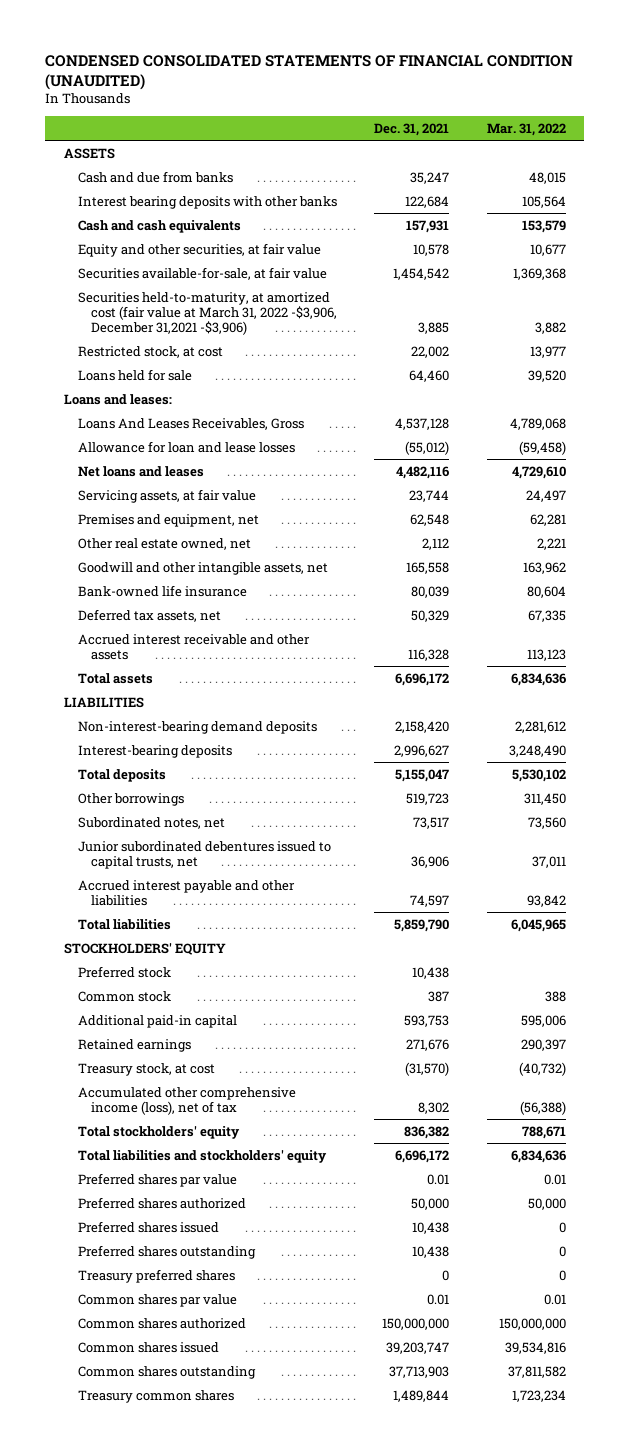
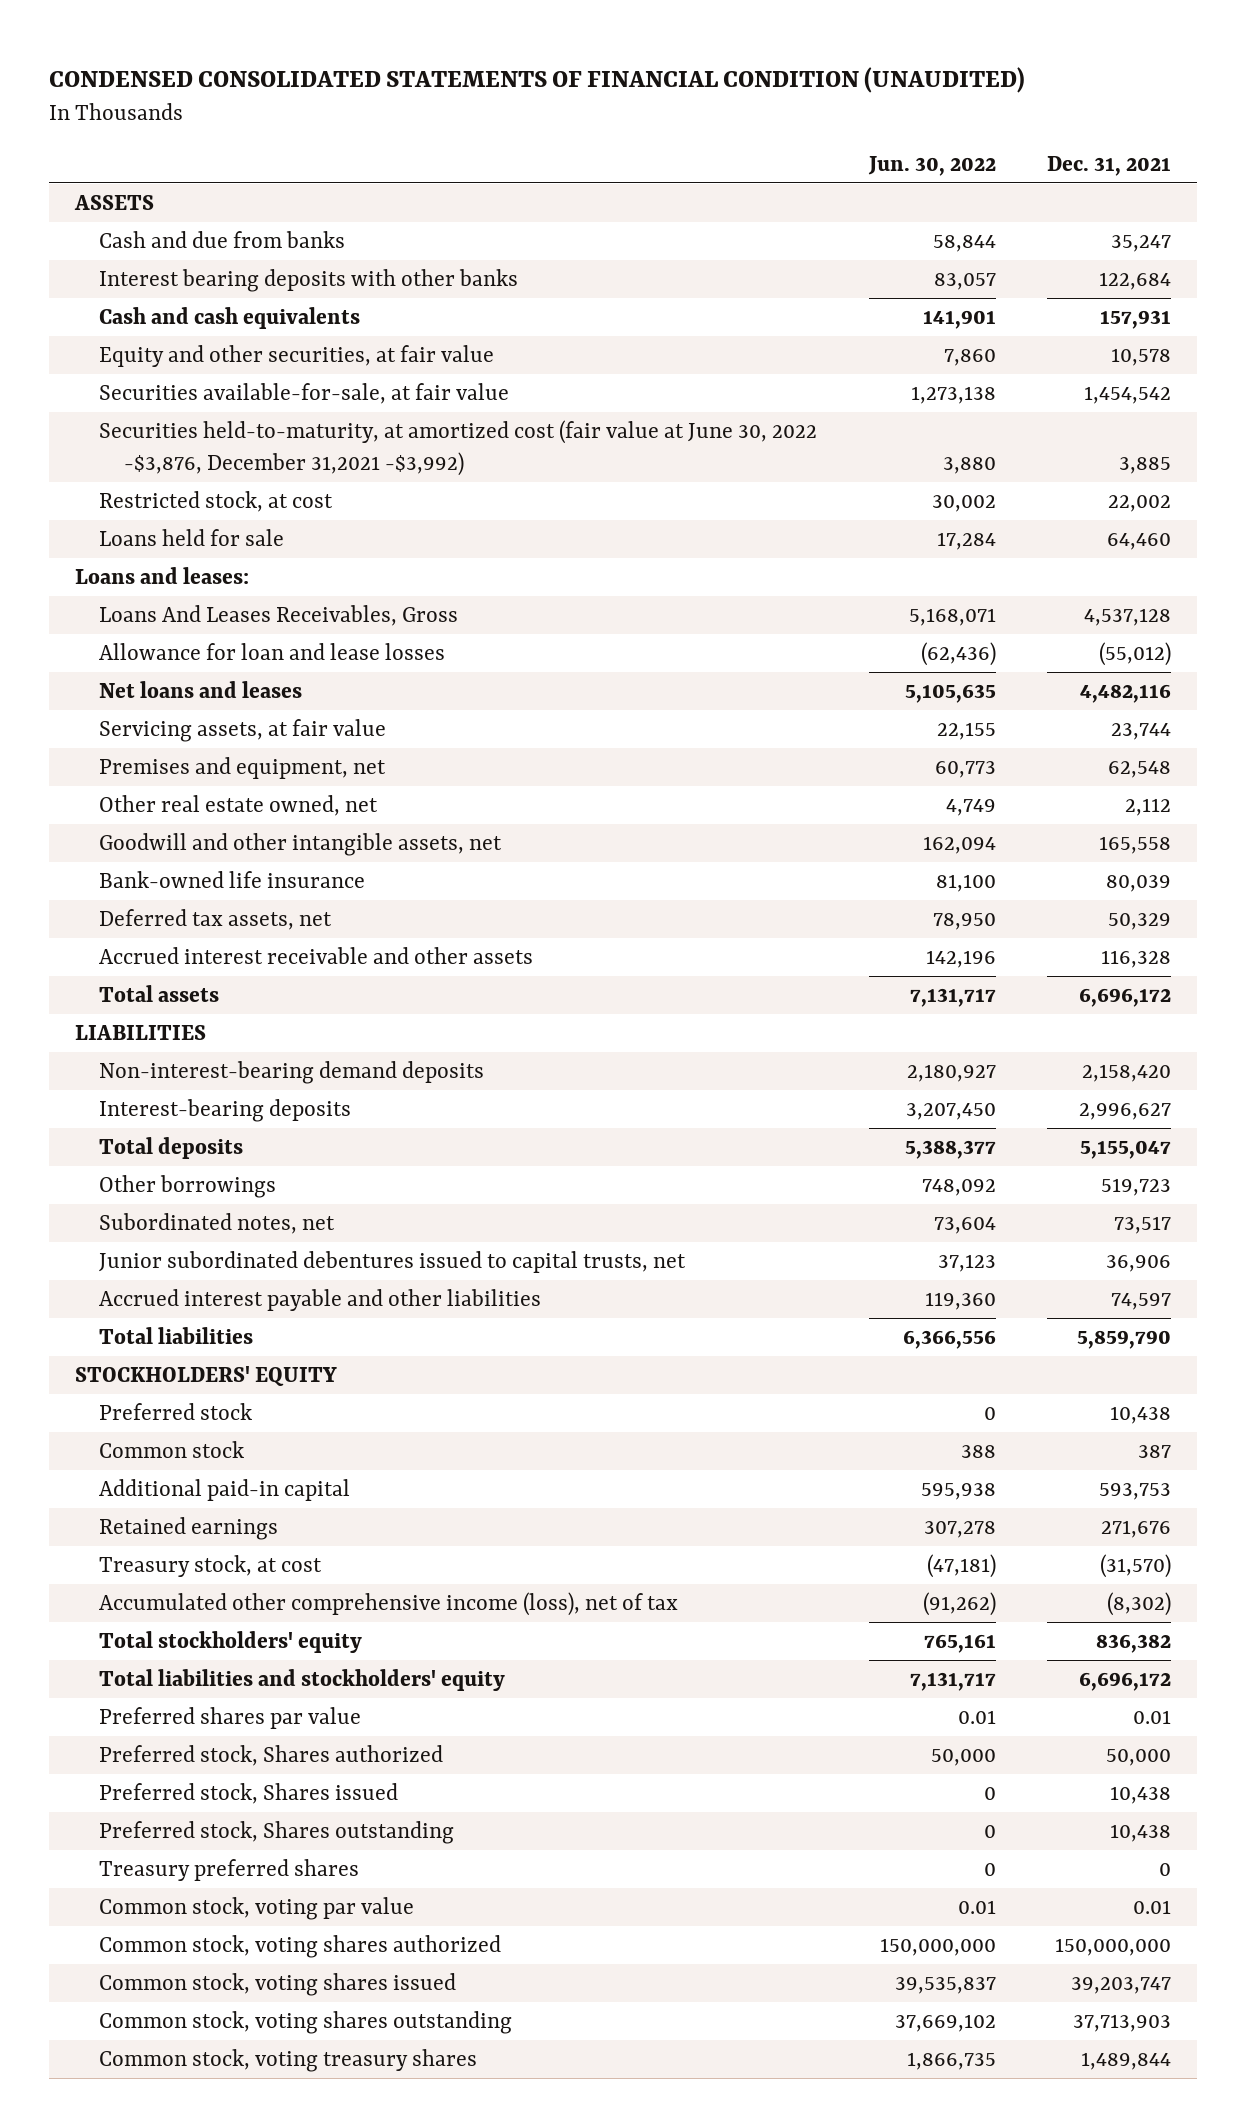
- | Dec. 31, 2021 | Mar. 31, 2022
+ | Jun. 30, 2022 | Dec. 31, 2021
- Securities held-to-maturity, at amortized cost (fair value at March 31, 2022 -$3,906, December 31,2021 -$3,906) | 3,885 | 3,882
+ Securities held-to-maturity, at amortized cost (fair value at June 30, 2022 -$3,876, December 31,2021 -$3,992) | 3,880 | 3,885
- Accumulated other comprehensive income (loss), net of tax | 8,302 | (56,388)
+ Accumulated other comprehensive income (loss), net of tax | (91,262) | (8,302)
- Preferred shares authorized | 50,000 | 50,000
- Preferred shares issued | 10,438 | 0
- Preferred shares outstanding | 10,438 | 0
+ Preferred stock, Shares authorized | 50,000 | 50,000
+ Preferred stock, Shares issued | 0 | 10,438
+ Preferred stock, Shares outstanding | 0 | 10,438
- Common shares par value | 0.01 | 0.01
- Common shares authorized | 150,000,000 | 150,000,000
- Common shares issued | 39,203,747 | 39,534,816
- Common shares outstanding | 37,713,903 | 37,811,582
- Treasury common shares | 1,489,844 | 1,723,234
+ Common stock, voting par value | 0.01 | 0.01
+ Common stock, voting shares authorized | 150,000,000 | 150,000,000
+ Common stock, voting shares issued | 39,535,837 | 39,203,747
+ Common stock, voting shares outstanding | 37,669,102 | 37,713,903
+ Common stock, voting treasury shares | 1,866,735 | 1,489,844

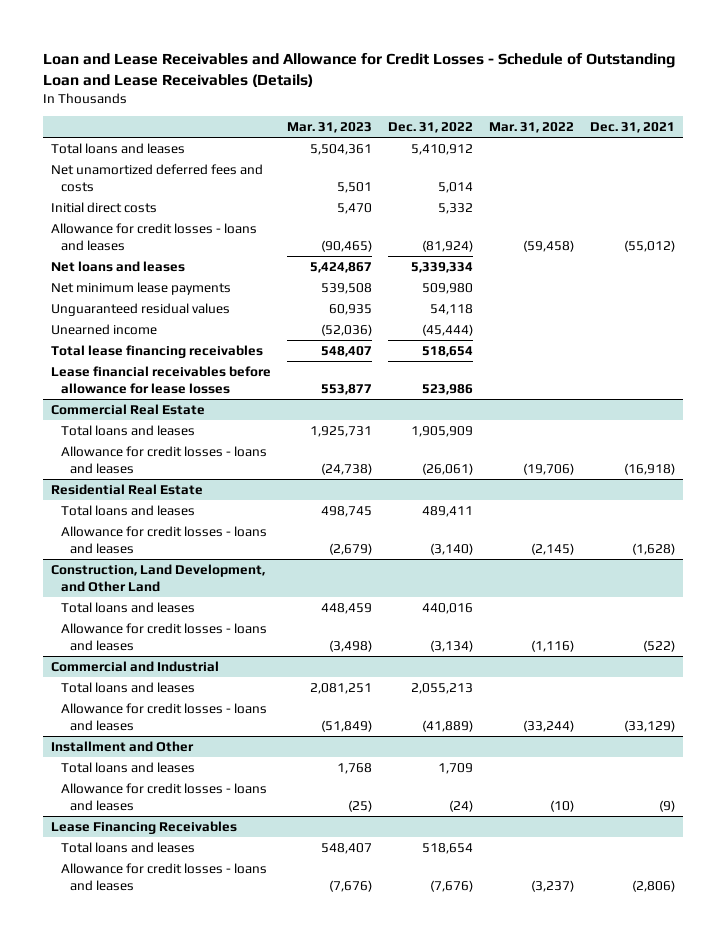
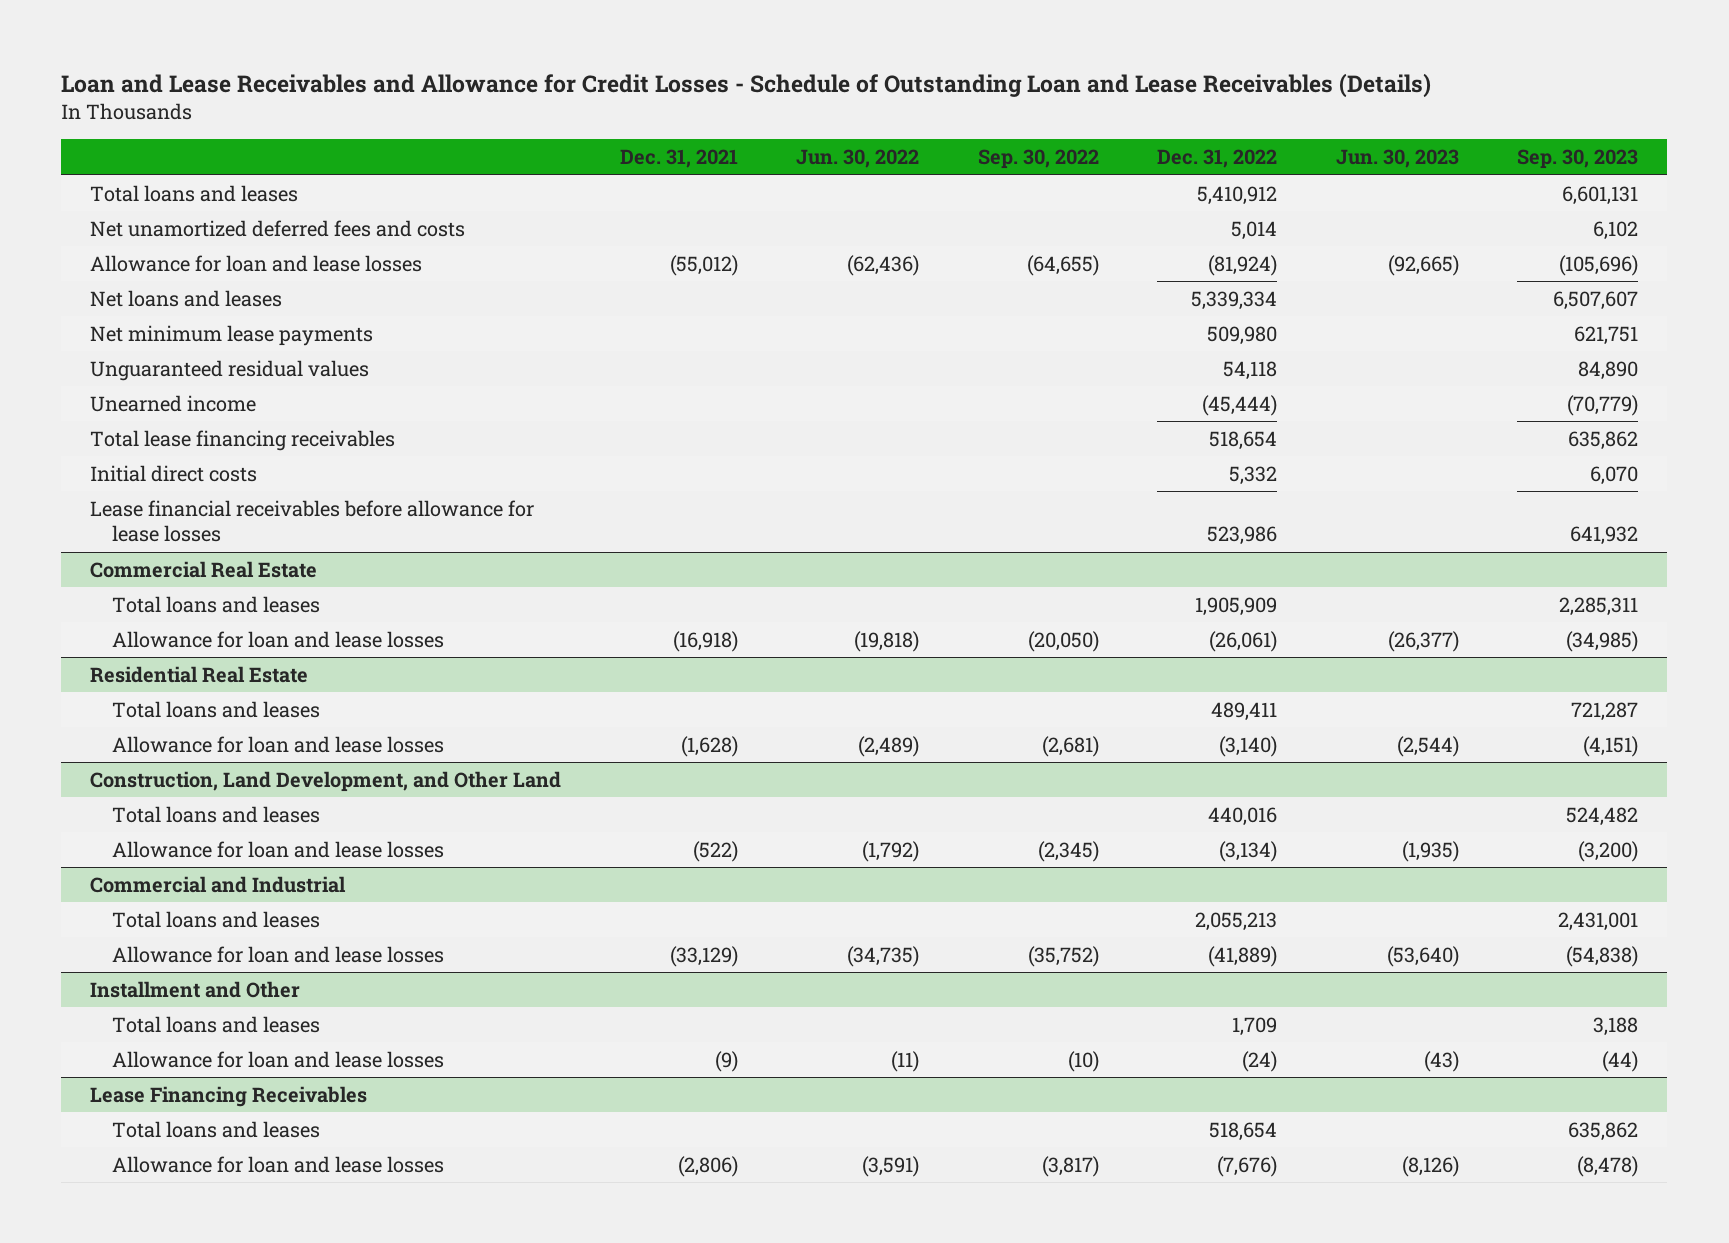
- | Mar. 31, 2023 | Dec. 31, 2022 | Mar. 31, 2022 | Dec. 31, 2021
+ | Dec. 31, 2021 | Jun. 30, 2022 | Sep. 30, 2022 | Dec. 31, 2022 | Jun. 30, 2023 | Sep. 30, 2023
- Allowance for credit losses - loans and leases | (90,465) | (81,924) | (59,458) | (55,012)
+ Allowance for loan and lease losses | (55,012) | (62,436) | (64,655) | (81,924) | (92,665) | (105,696)
moved down: Initial direct costs | | | | 5,332 | | 6,070
@ Commercial Real Estate
- Allowance for credit losses - loans and leases | (24,738) | (26,061) | (19,706) | (16,918)
+ Allowance for loan and lease losses | (16,918) | (19,818) | (20,050) | (26,061) | (26,377) | (34,985)
@ Residential Real Estate
- Allowance for credit losses - loans and leases | (2,679) | (3,140) | (2,145) | (1,628)
+ Allowance for loan and lease losses | (1,628) | (2,489) | (2,681) | (3,140) | (2,544) | (4,151)
@ Construction, Land Development, and Other Land
- Allowance for credit losses - loans and leases | (3,498) | (3,134) | (1,116) | (522)
+ Allowance for loan and lease losses | (522) | (1,792) | (2,345) | (3,134) | (1,935) | (3,200)
@ Commercial and Industrial
- Allowance for credit losses - loans and leases | (51,849) | (41,889) | (33,244) | (33,129)
+ Allowance for loan and lease losses | (33,129) | (34,735) | (35,752) | (41,889) | (53,640) | (54,838)
@ Installment and Other
- Allowance for credit losses - loans and leases | (25) | (24) | (10) | (9)
+ Allowance for loan and lease losses | (9) | (11) | (10) | (24) | (43) | (44)
@ Lease Financing Receivables
- Allowance for credit losses - loans and leases | (7,676) | (7,676) | (3,237) | (2,806)
+ Allowance for loan and lease losses | (2,806) | (3,591) | (3,817) | (7,676) | (8,126) | (8,478)

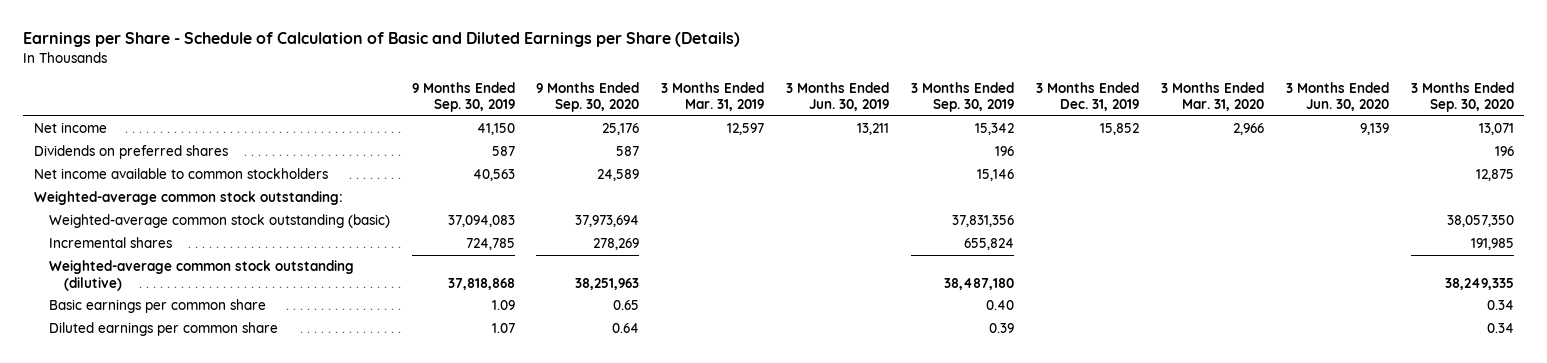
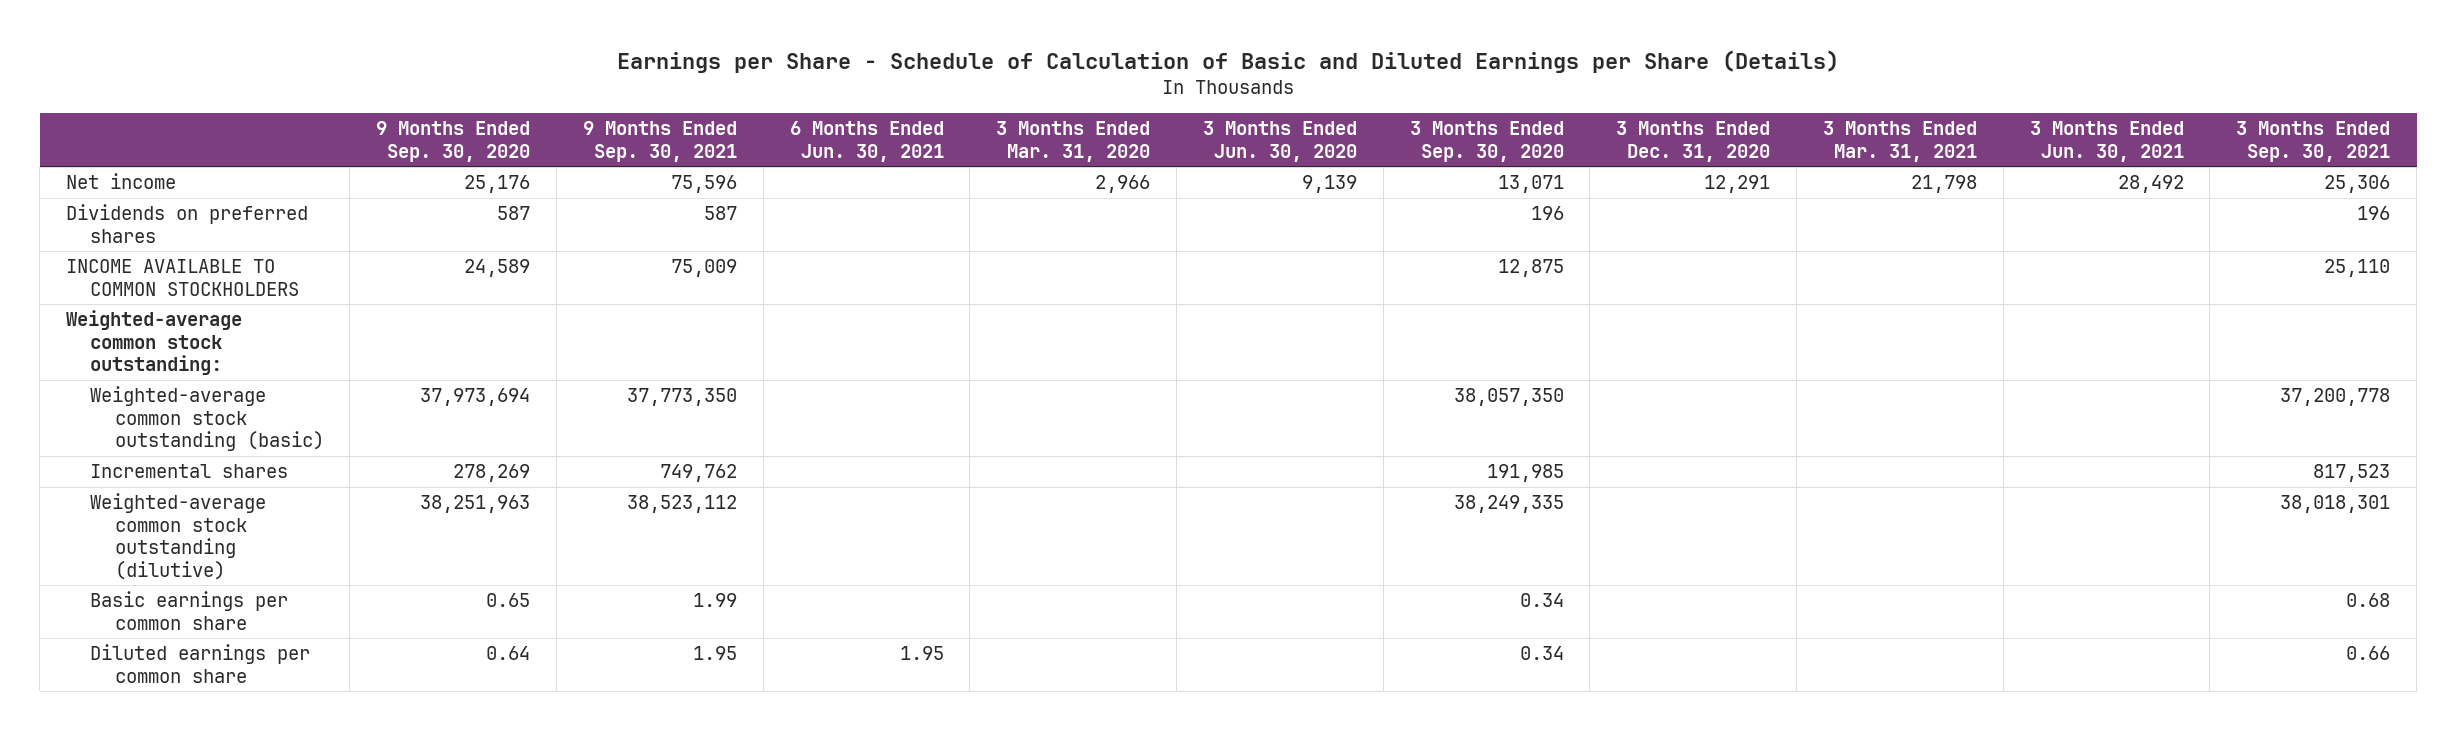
- | 9 Months Ended Sep. 30, 2019 | 9 Months Ended Sep. 30, 2020 | 3 Months Ended Mar. 31, 2019 | 3 Months Ended Jun. 30, 2019 | 3 Months Ended Sep. 30, 2019 | 3 Months Ended Dec. 31, 2019 | 3 Months Ended Mar. 31, 2020 | 3 Months Ended Jun. 30, 2020 | 3 Months Ended Sep. 30, 2020
+ | 9 Months Ended Sep. 30, 2020 | 9 Months Ended Sep. 30, 2021 | 6 Months Ended Jun. 30, 2021 | 3 Months Ended Mar. 31, 2020 | 3 Months Ended Jun. 30, 2020 | 3 Months Ended Sep. 30, 2020 | 3 Months Ended Dec. 31, 2020 | 3 Months Ended Mar. 31, 2021 | 3 Months Ended Jun. 30, 2021 | 3 Months Ended Sep. 30, 2021
- Net income available to common stockholders | 40,563 | 24,589 | | | 15,146 | | | | 12,875
+ INCOME AVAILABLE TO COMMON STOCKHOLDERS | 24,589 | 75,009 | | | | 12,875 | | | | 25,110

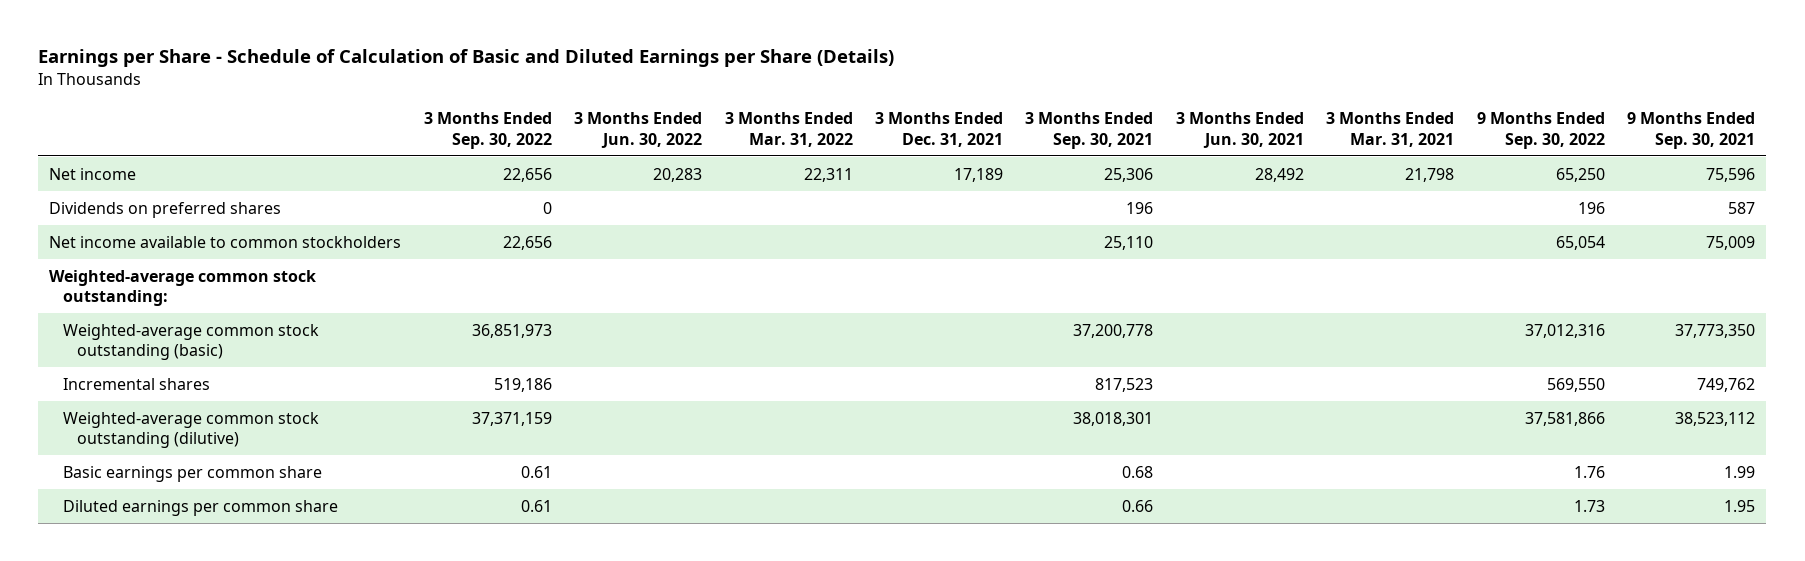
- | 9 Months Ended Sep. 30, 2020 | 9 Months Ended Sep. 30, 2021 | 6 Months Ended Jun. 30, 2021 | 3 Months Ended Mar. 31, 2020 | 3 Months Ended Jun. 30, 2020 | 3 Months Ended Sep. 30, 2020 | 3 Months Ended Dec. 31, 2020 | 3 Months Ended Mar. 31, 2021 | 3 Months Ended Jun. 30, 2021 | 3 Months Ended Sep. 30, 2021
+ | 3 Months Ended Sep. 30, 2022 | 3 Months Ended Jun. 30, 2022 | 3 Months Ended Mar. 31, 2022 | 3 Months Ended Dec. 31, 2021 | 3 Months Ended Sep. 30, 2021 | 3 Months Ended Jun. 30, 2021 | 3 Months Ended Mar. 31, 2021 | 9 Months Ended Sep. 30, 2022 | 9 Months Ended Sep. 30, 2021
- INCOME AVAILABLE TO COMMON STOCKHOLDERS | 24,589 | 75,009 | | | | 12,875 | | | | 25,110
+ Net income available to common stockholders | 22,656 | | | | 25,110 | | | 65,054 | 75,009

